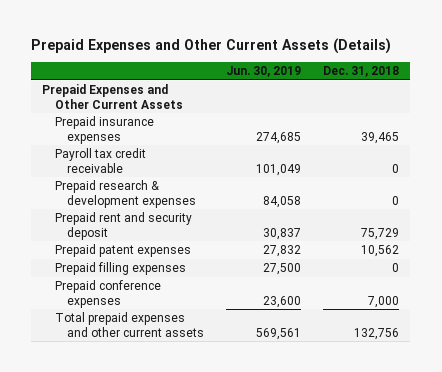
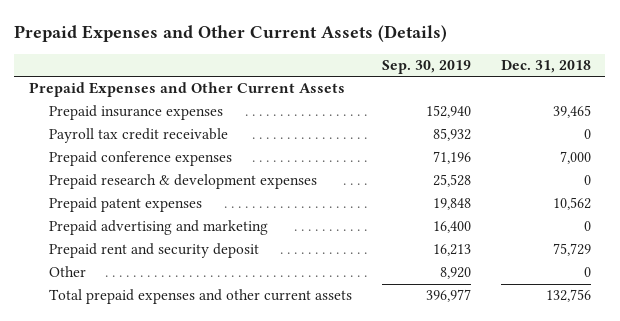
- | Jun. 30, 2019 | Dec. 31, 2018
+ | Sep. 30, 2019 | Dec. 31, 2018
moved up: Prepaid conference expenses | 71,196 | 7,000
- Prepaid filling expenses | 27,500 | 0
+ Prepaid advertising and marketing | 16,400 | 0
moved down: Prepaid rent and security deposit | 16,213 | 75,729
+ Other | 8,920 | 0

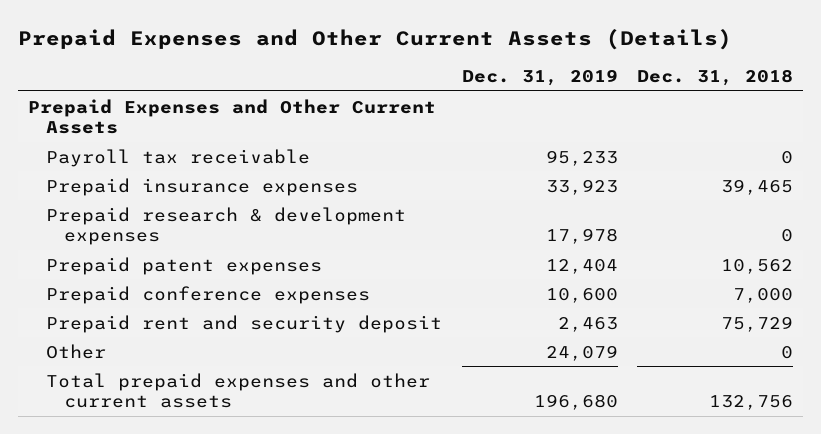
- | Sep. 30, 2019 | Dec. 31, 2018
+ | Dec. 31, 2019 | Dec. 31, 2018
+ Payroll tax receivable | 95,233 | 0
- Payroll tax credit receivable | 85,932 | 0
- Prepaid advertising and marketing | 16,400 | 0
moved down: Prepaid conference expenses | 10,600 | 7,000

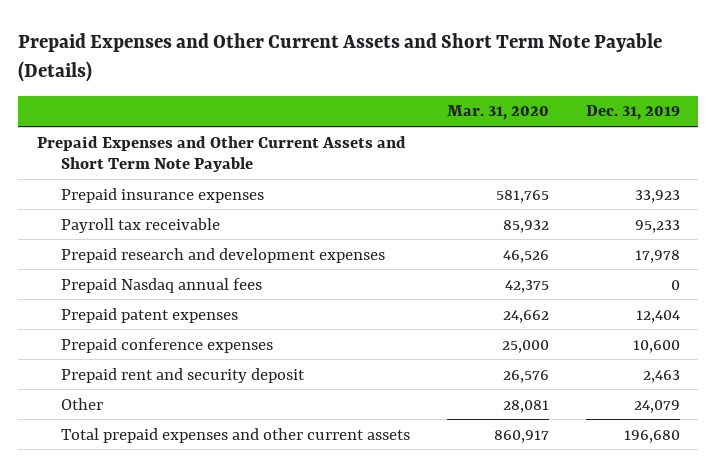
- Prepaid Expenses and Other Current Assets (Details)
+ Prepaid Expenses and Other Current Assets and Short Term Note Payable (Details)
- | Dec. 31, 2019 | Dec. 31, 2018
+ | Mar. 31, 2020 | Dec. 31, 2019
- Prepaid Expenses and Other Current Assets
+ Prepaid Expenses and Other Current Assets and Short Term Note Payable
- Prepaid research & development expenses | 17,978 | 0
moved down: Payroll tax receivable | 85,932 | 95,233
+ Prepaid research and development expenses | 46,526 | 17,978
+ Prepaid Nasdaq annual fees | 42,375 | 0

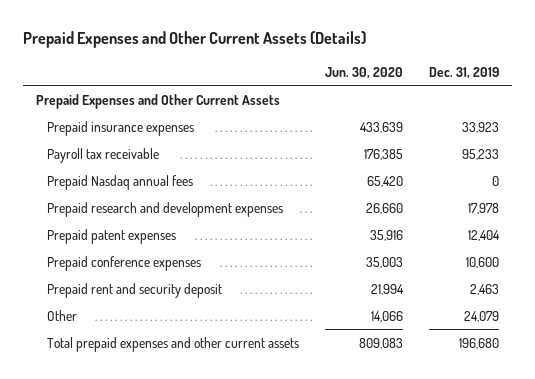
- Prepaid Expenses and Other Current Assets and Short Term Note Payable (Details)
+ Prepaid Expenses and Other Current Assets (Details)
- | Mar. 31, 2020 | Dec. 31, 2019
+ | Jun. 30, 2020 | Dec. 31, 2019
- Prepaid Expenses and Other Current Assets and Short Term Note Payable
+ Prepaid Expenses and Other Current Assets
moved down: Prepaid research and development expenses | 26,660 | 17,978

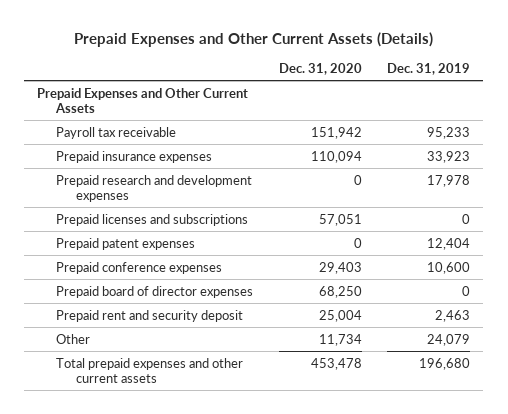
- | Jun. 30, 2020 | Dec. 31, 2019
+ | Dec. 31, 2020 | Dec. 31, 2019
- Prepaid Nasdaq annual fees | 65,420 | 0
moved down: Prepaid insurance expenses | 110,094 | 33,923
+ Prepaid licenses and subscriptions | 57,051 | 0
+ Prepaid board of director expenses | 68,250 | 0

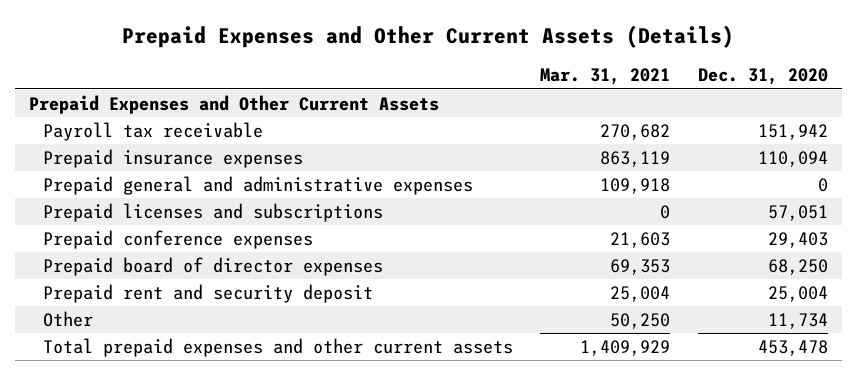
- | Dec. 31, 2020 | Dec. 31, 2019
+ | Mar. 31, 2021 | Dec. 31, 2020
- Prepaid research and development expenses | 0 | 17,978
+ Prepaid general and administrative expenses | 109,918 | 0
- Prepaid patent expenses | 0 | 12,404

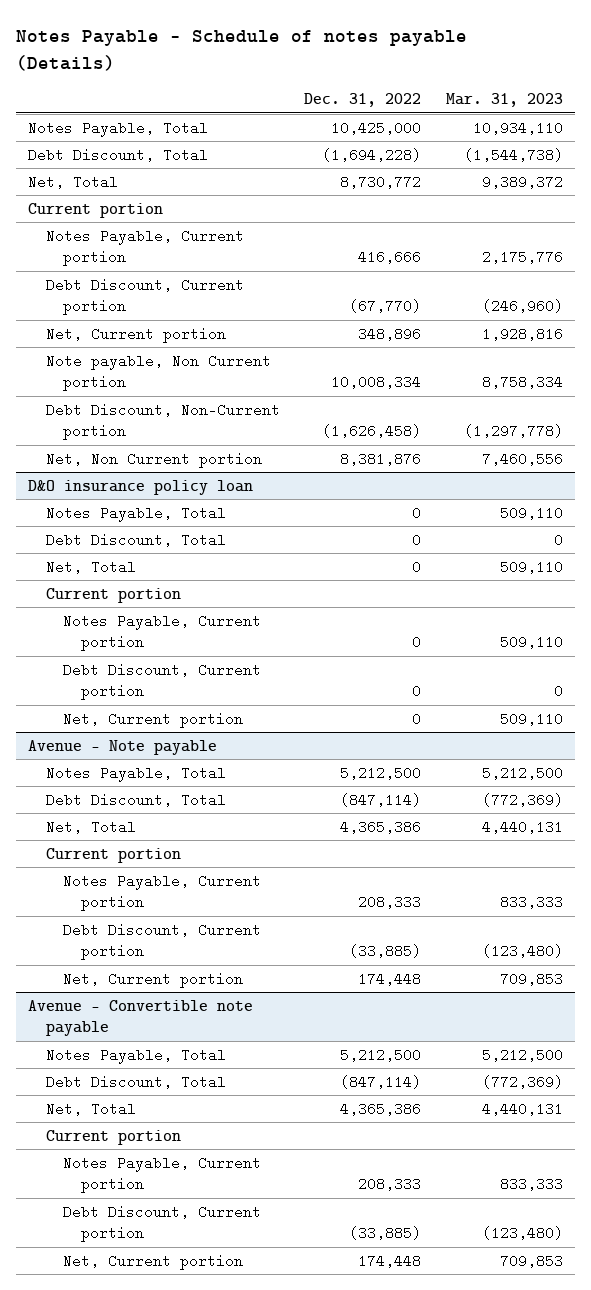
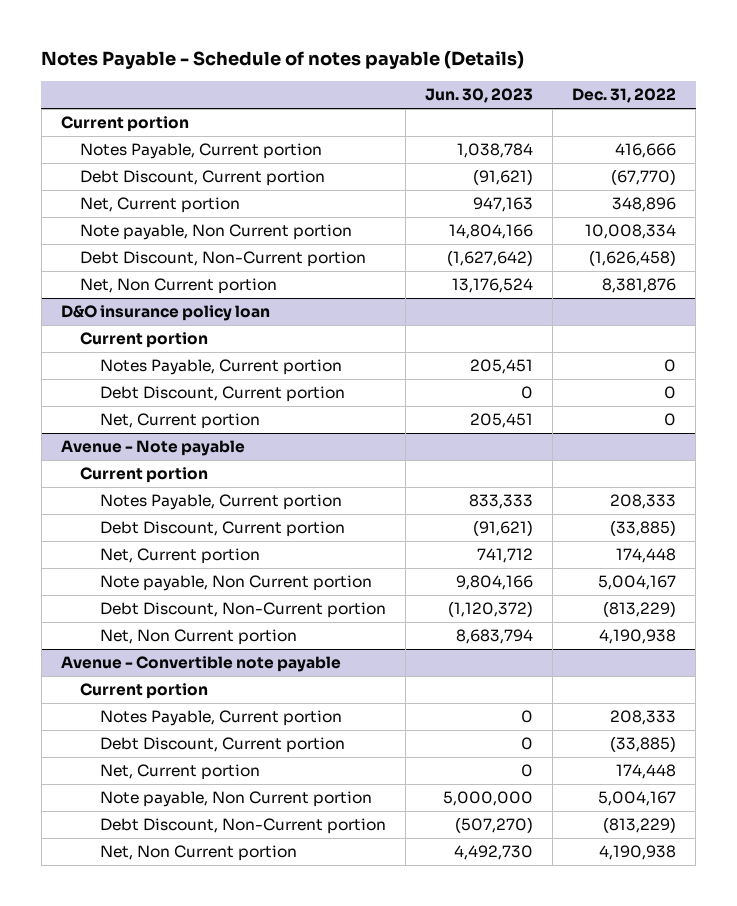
- | Dec. 31, 2022 | Mar. 31, 2023
+ | Jun. 30, 2023 | Dec. 31, 2022
- Notes Payable, Total | 10,425,000 | 10,934,110
- Debt Discount, Total | (1,694,228) | (1,544,738)
- Net, Total | 8,730,772 | 9,389,372
@ D&O insurance policy loan
- Notes Payable, Total | 0 | 509,110
- Debt Discount, Total | 0 | 0
- Net, Total | 0 | 509,110
@ Avenue - Note payable
- Notes Payable, Total | 5,212,500 | 5,212,500
- Debt Discount, Total | (847,114) | (772,369)
- Net, Total | 4,365,386 | 4,440,131
+ Note payable, Non Current portion | 9,804,166 | 5,004,167
+ Debt Discount, Non-Current portion | (1,120,372) | (813,229)
+ Net, Non Current portion | 8,683,794 | 4,190,938
@ Avenue - Convertible note payable
- Notes Payable, Total | 5,212,500 | 5,212,500
- Debt Discount, Total | (847,114) | (772,369)
- Net, Total | 4,365,386 | 4,440,131
+ Note payable, Non Current portion | 5,000,000 | 5,004,167
+ Debt Discount, Non-Current portion | (507,270) | (813,229)
+ Net, Non Current portion | 4,492,730 | 4,190,938

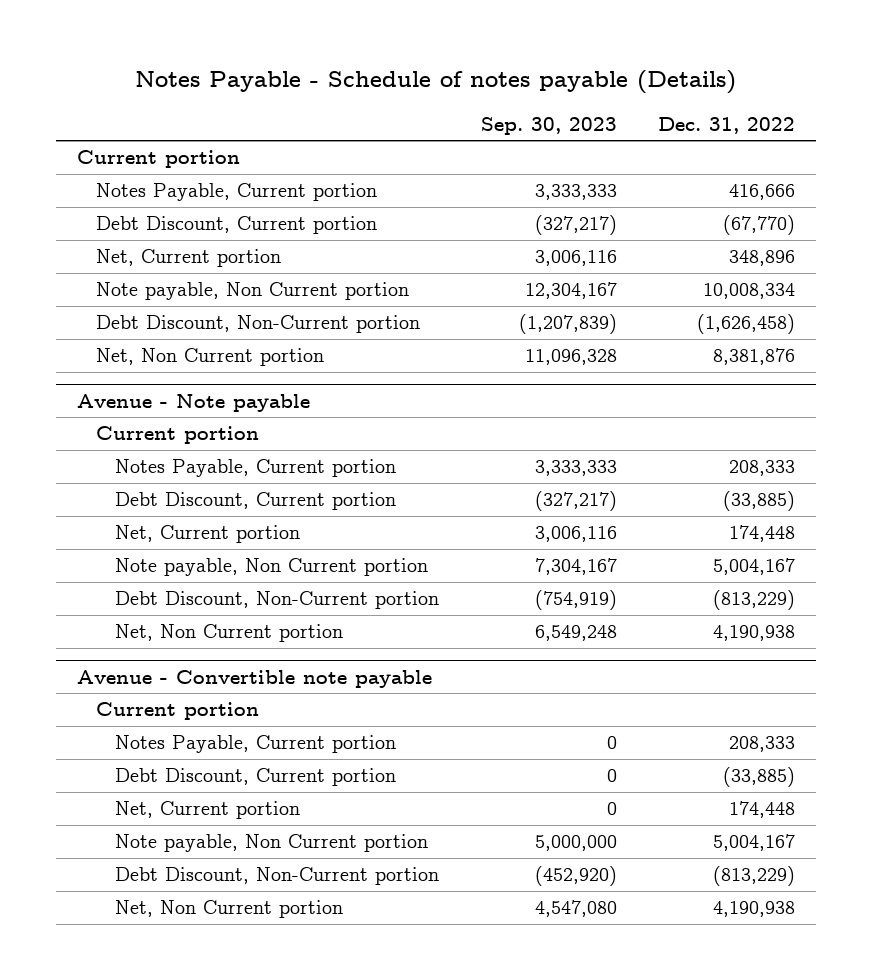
- | Jun. 30, 2023 | Dec. 31, 2022
+ | Sep. 30, 2023 | Dec. 31, 2022
- D&O insurance policy loan
- Current portion
- Notes Payable, Current portion | 205,451 | 0
- Debt Discount, Current portion | 0 | 0
- Net, Current portion | 205,451 | 0

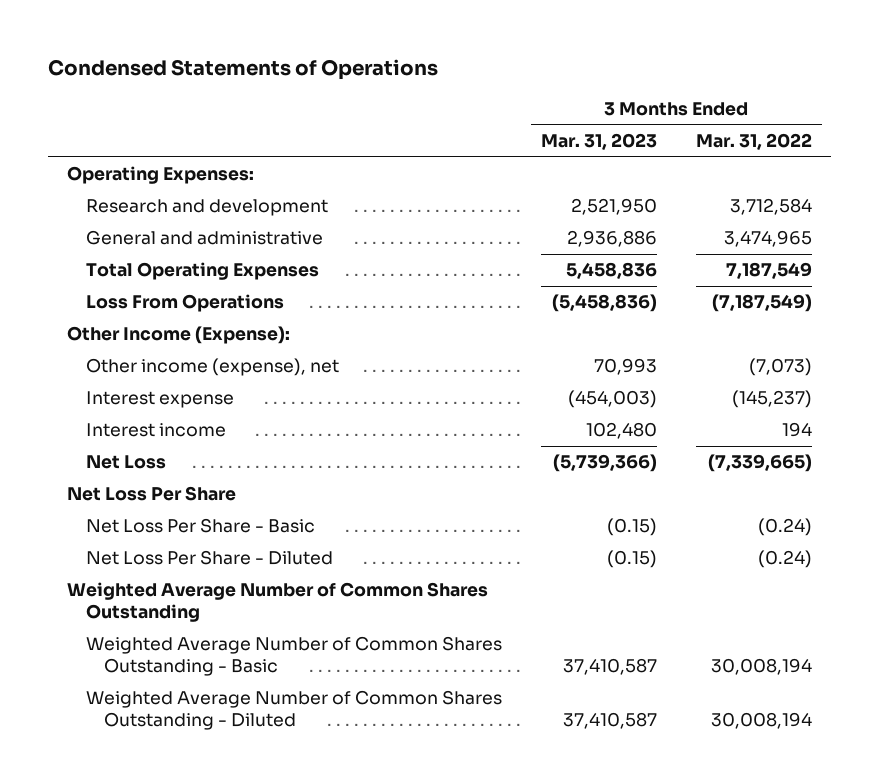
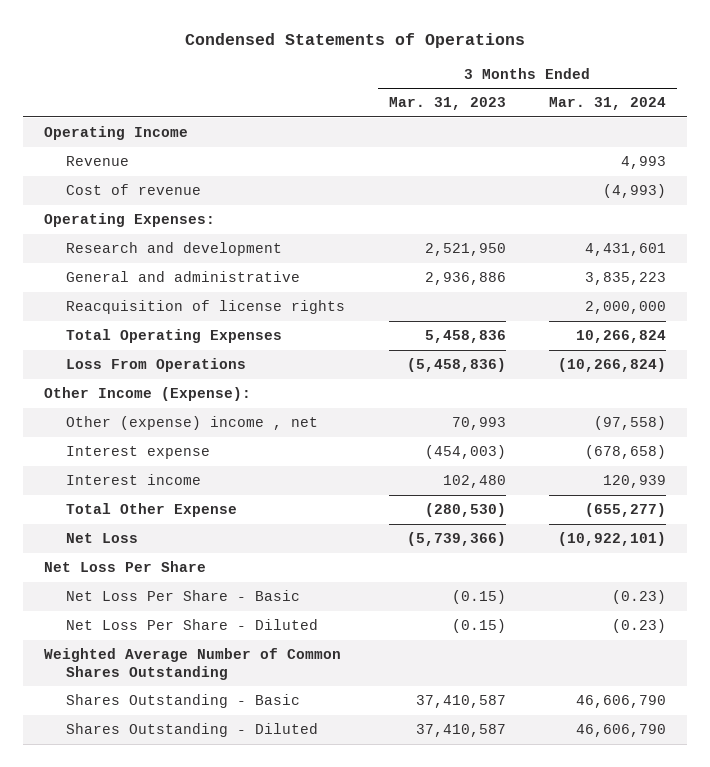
- | 3 Months Ended Mar. 31, 2023 | 3 Months Ended Mar. 31, 2022
+ | 3 Months Ended Mar. 31, 2023 | 3 Months Ended Mar. 31, 2024
+ Operating Income
+ Revenue | | 4,993
+ Cost of revenue | | (4,993)
+ Reacquisition of license rights | | 2,000,000
- Other income (expense), net | 70,993 | (7,073)
+ Other (expense) income , net | 70,993 | (97,558)
+ Total Other Expense | (280,530) | (655,277)
- Weighted Average Number of Common Shares Outstanding - Basic | 37,410,587 | 30,008,194
- Weighted Average Number of Common Shares Outstanding - Diluted | 37,410,587 | 30,008,194
+ Shares Outstanding - Basic | 37,410,587 | 46,606,790
+ Shares Outstanding - Diluted | 37,410,587 | 46,606,790

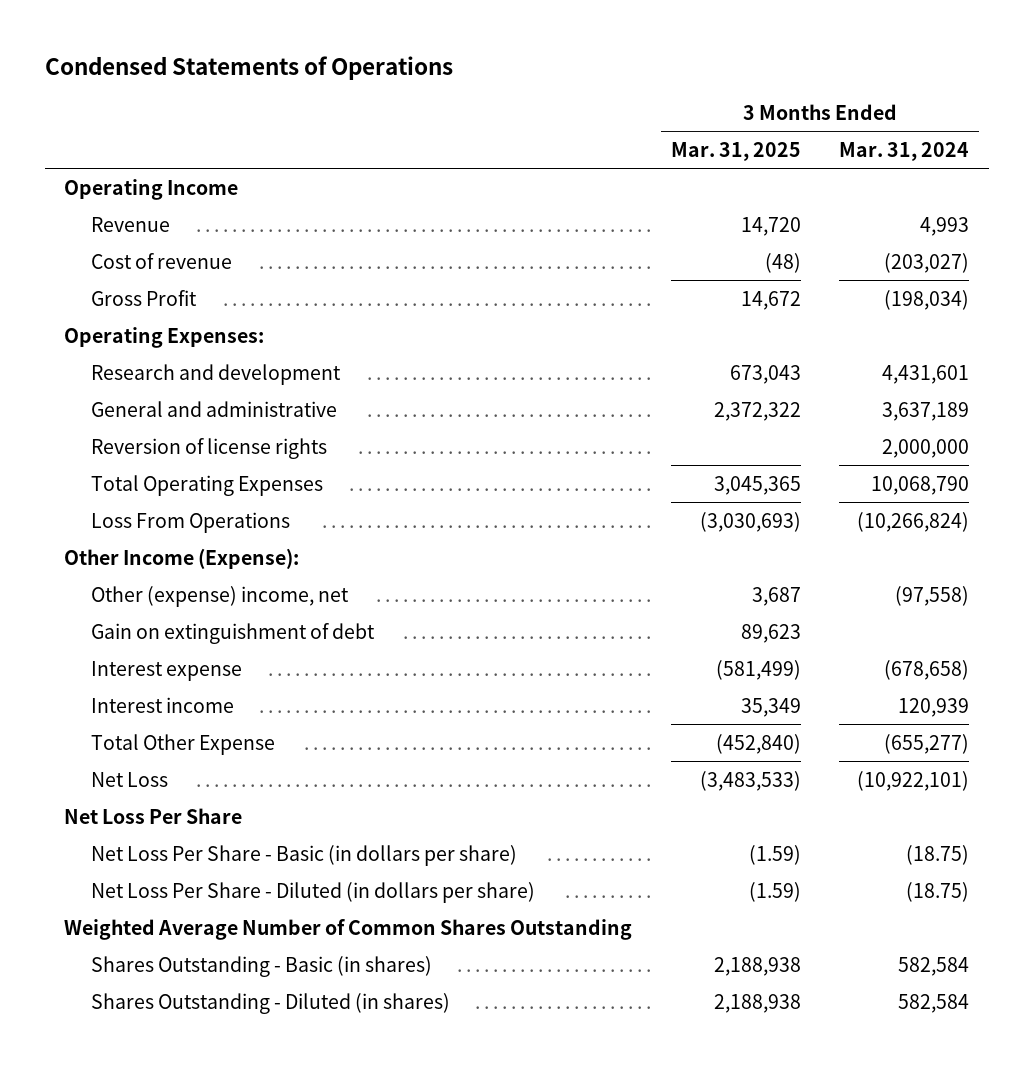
- | 3 Months Ended Mar. 31, 2023 | 3 Months Ended Mar. 31, 2024
+ | 3 Months Ended Mar. 31, 2025 | 3 Months Ended Mar. 31, 2024
- Cost of revenue | | (4,993)
+ Cost of revenue | (48) | (203,027)
+ Gross Profit | 14,672 | (198,034)
- General and administrative | 2,936,886 | 3,835,223
- Reacquisition of license rights | | 2,000,000
- Total Operating Expenses | 5,458,836 | 10,266,824
+ General and administrative | 2,372,322 | 3,637,189
+ Reversion of license rights | | 2,000,000
+ Total Operating Expenses | 3,045,365 | 10,068,790
- Other (expense) income , net | 70,993 | (97,558)
+ Other (expense) income, net | 3,687 | (97,558)
+ Gain on extinguishment of debt | 89,623 |
- Net Loss Per Share - Basic | (0.15) | (0.23)
- Net Loss Per Share - Diluted | (0.15) | (0.23)
+ Net Loss Per Share - Basic (in dollars per share) | (1.59) | (18.75)
+ Net Loss Per Share - Diluted (in dollars per share) | (1.59) | (18.75)
- Shares Outstanding - Basic | 37,410,587 | 46,606,790
- Shares Outstanding - Diluted | 37,410,587 | 46,606,790
+ Shares Outstanding - Basic (in shares) | 2,188,938 | 582,584
+ Shares Outstanding - Diluted (in shares) | 2,188,938 | 582,584

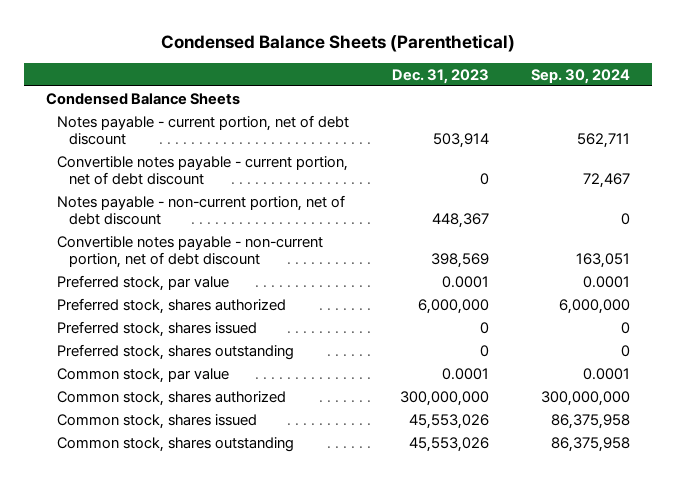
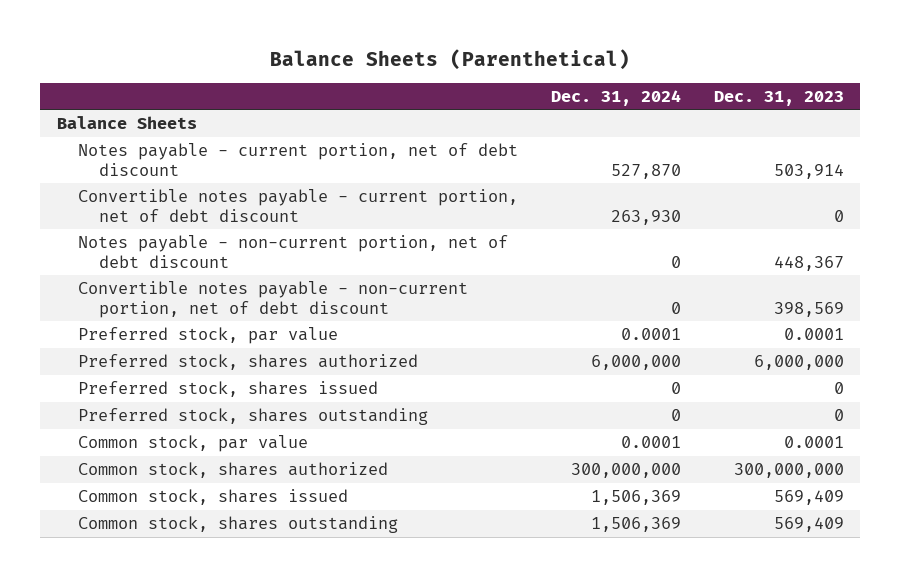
- Condensed Balance Sheets (Parenthetical)
+ Balance Sheets (Parenthetical)
- | Dec. 31, 2023 | Sep. 30, 2024
+ | Dec. 31, 2024 | Dec. 31, 2023
- Condensed Balance Sheets
+ Balance Sheets
- Common stock, shares issued | 45,553,026 | 86,375,958
- Common stock, shares outstanding | 45,553,026 | 86,375,958
+ Common stock, shares issued | 1,506,369 | 569,409
+ Common stock, shares outstanding | 1,506,369 | 569,409

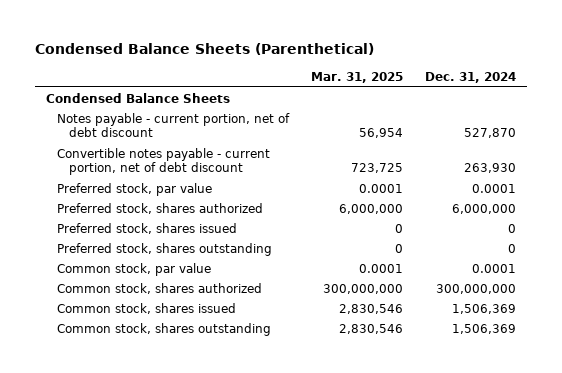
- Balance Sheets (Parenthetical)
+ Condensed Balance Sheets (Parenthetical)
- | Dec. 31, 2024 | Dec. 31, 2023
+ | Mar. 31, 2025 | Dec. 31, 2024
- Balance Sheets
+ Condensed Balance Sheets
- Notes payable - non-current portion, net of debt discount | 0 | 448,367
- Convertible notes payable - non-current portion, net of debt discount | 0 | 398,569

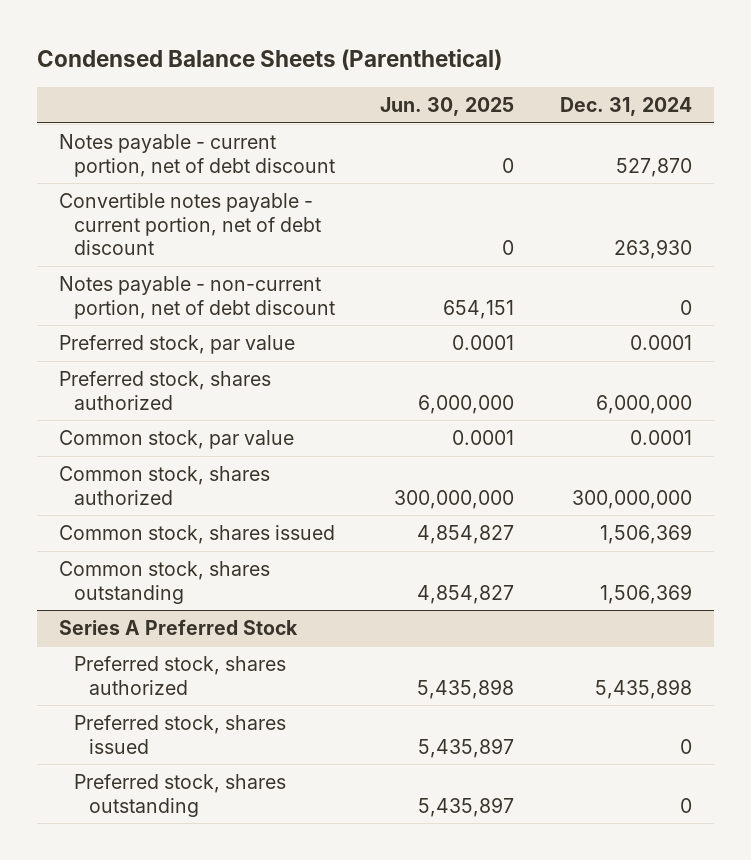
- | Mar. 31, 2025 | Dec. 31, 2024
+ | Jun. 30, 2025 | Dec. 31, 2024
- Condensed Balance Sheets
+ Notes payable - non-current portion, net of debt discount | 654,151 | 0
- Preferred stock, shares issued | 0 | 0
- Preferred stock, shares outstanding | 0 | 0
+ Series A Preferred Stock
+ Preferred stock, shares authorized | 5,435,898 | 5,435,898
+ Preferred stock, shares issued | 5,435,897 | 0
+ Preferred stock, shares outstanding | 5,435,897 | 0

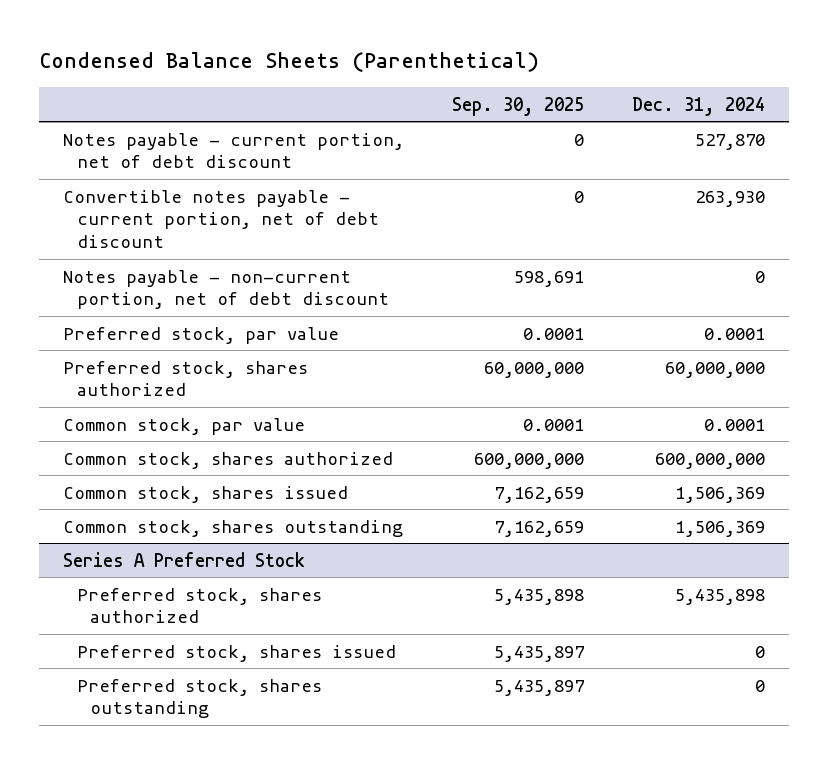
- | Jun. 30, 2025 | Dec. 31, 2024
+ | Sep. 30, 2025 | Dec. 31, 2024
- Preferred stock, shares authorized | 6,000,000 | 6,000,000
+ Preferred stock, shares authorized | 60,000,000 | 60,000,000
- Common stock, shares authorized | 300,000,000 | 300,000,000
+ Common stock, shares authorized | 600,000,000 | 600,000,000

